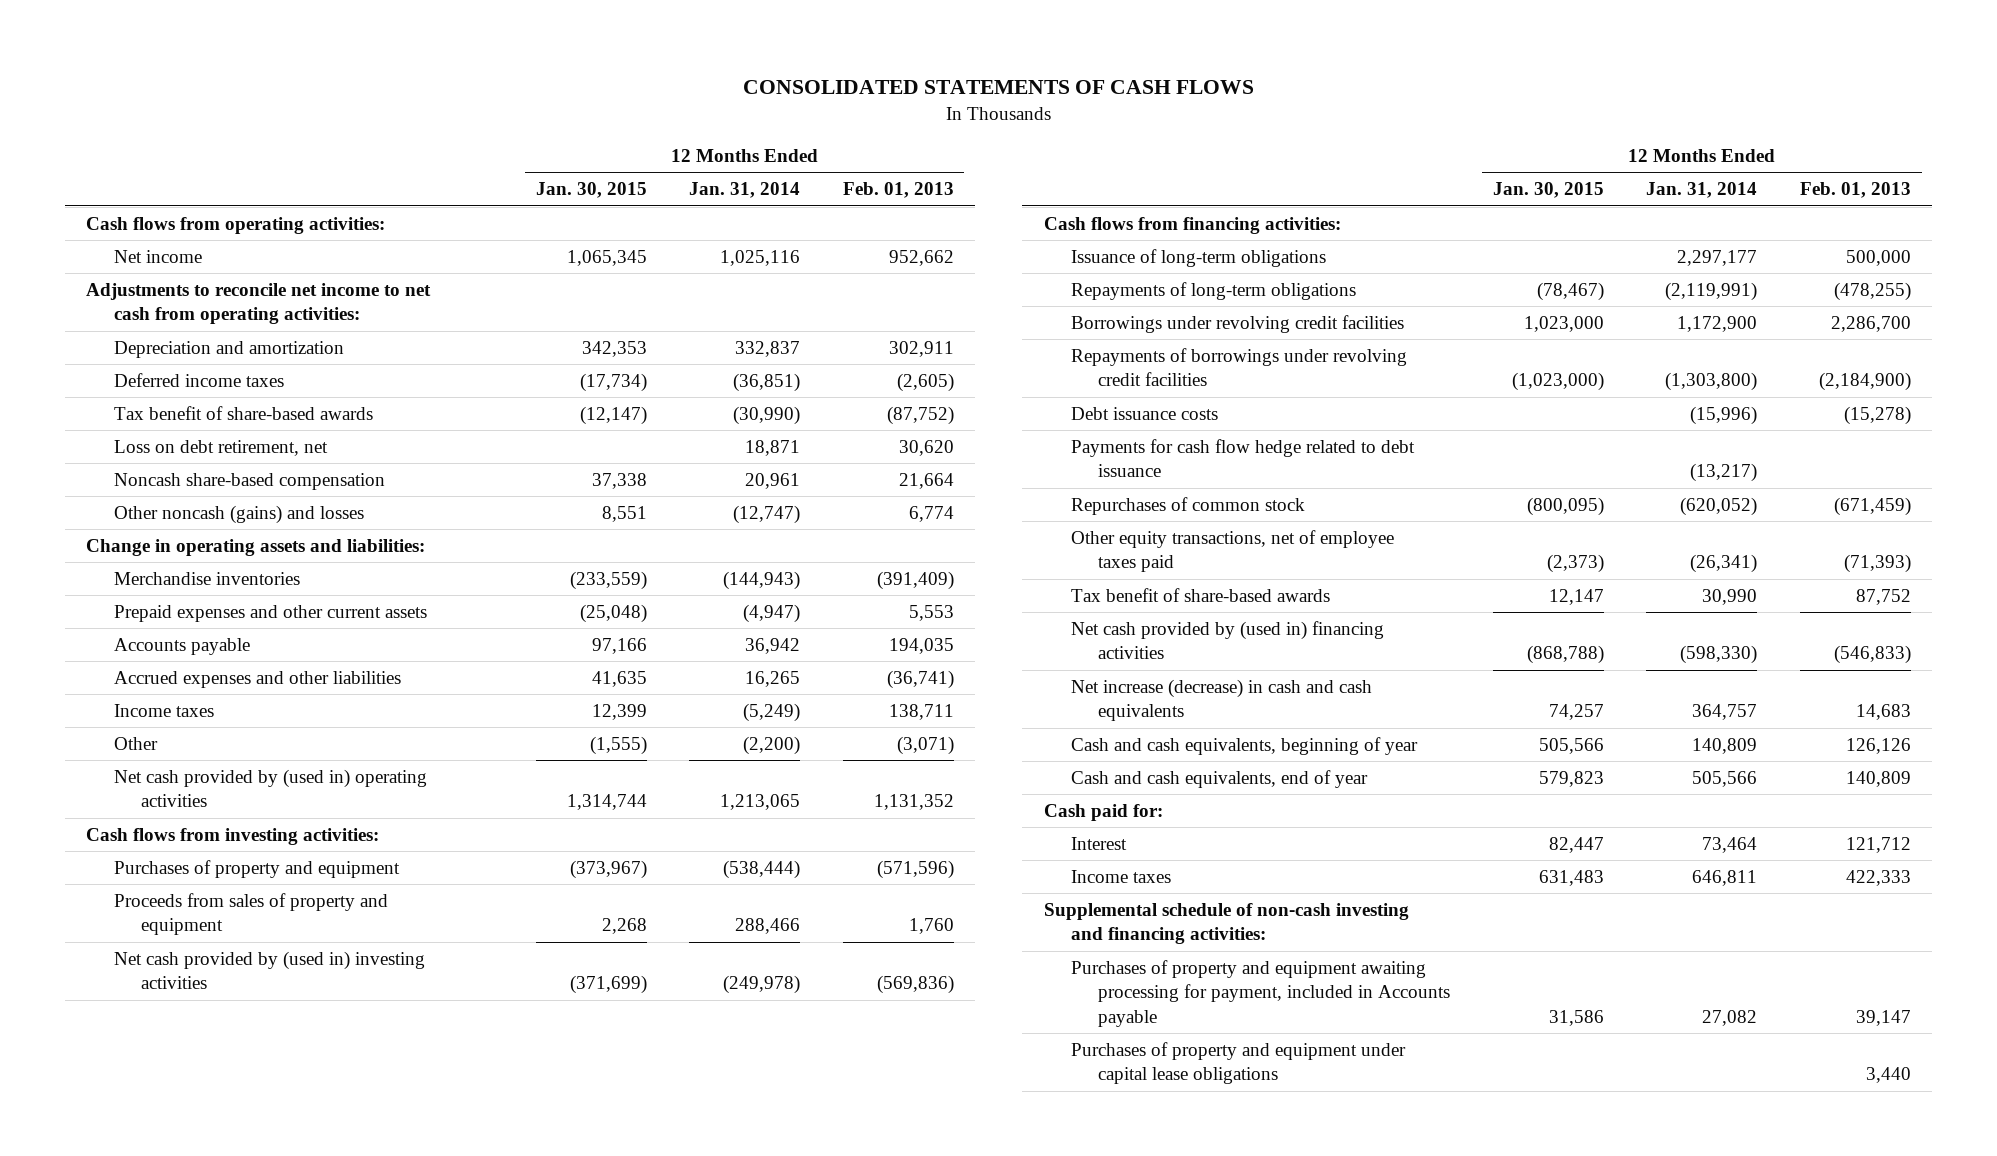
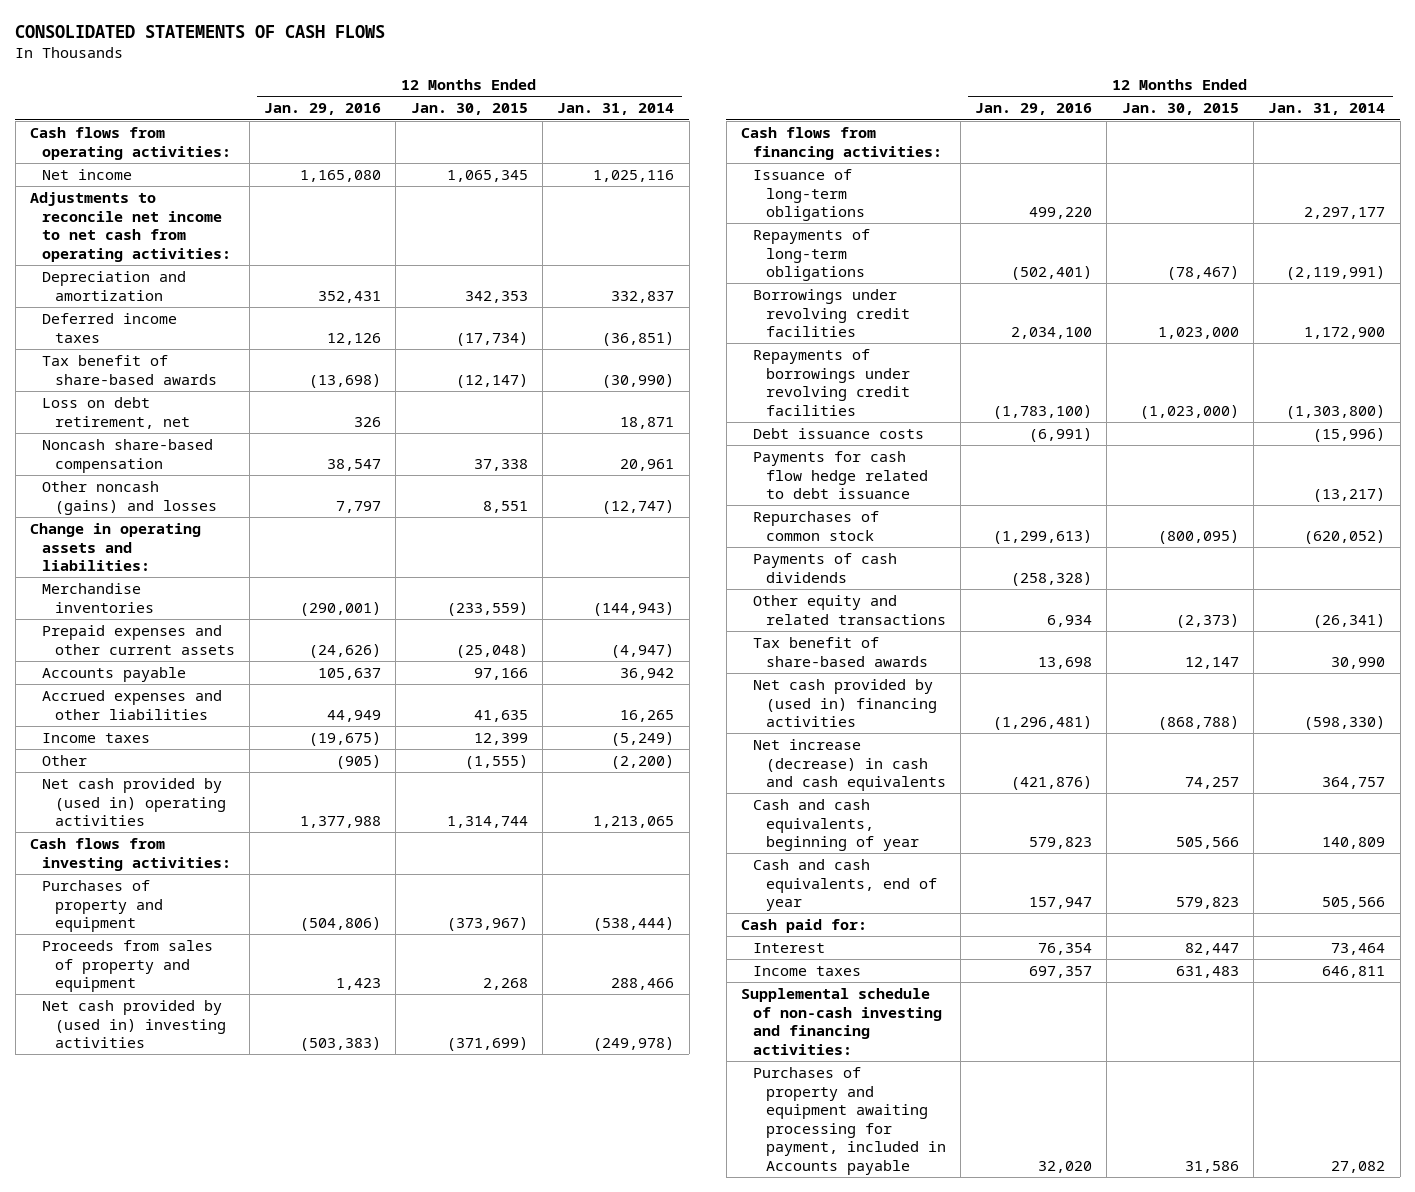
- | 12 Months Ended Jan. 30, 2015 | 12 Months Ended Jan. 31, 2014 | 12 Months Ended Feb. 01, 2013
+ | 12 Months Ended Jan. 29, 2016 | 12 Months Ended Jan. 30, 2015 | 12 Months Ended Jan. 31, 2014
- Other equity transactions, net of employee taxes paid | (2,373) | (26,341) | (71,393)
+ Payments of cash dividends | (258,328) | |
+ Other equity and related transactions | 6,934 | (2,373) | (26,341)
- Purchases of property and equipment under capital lease obligations | | | 3,440

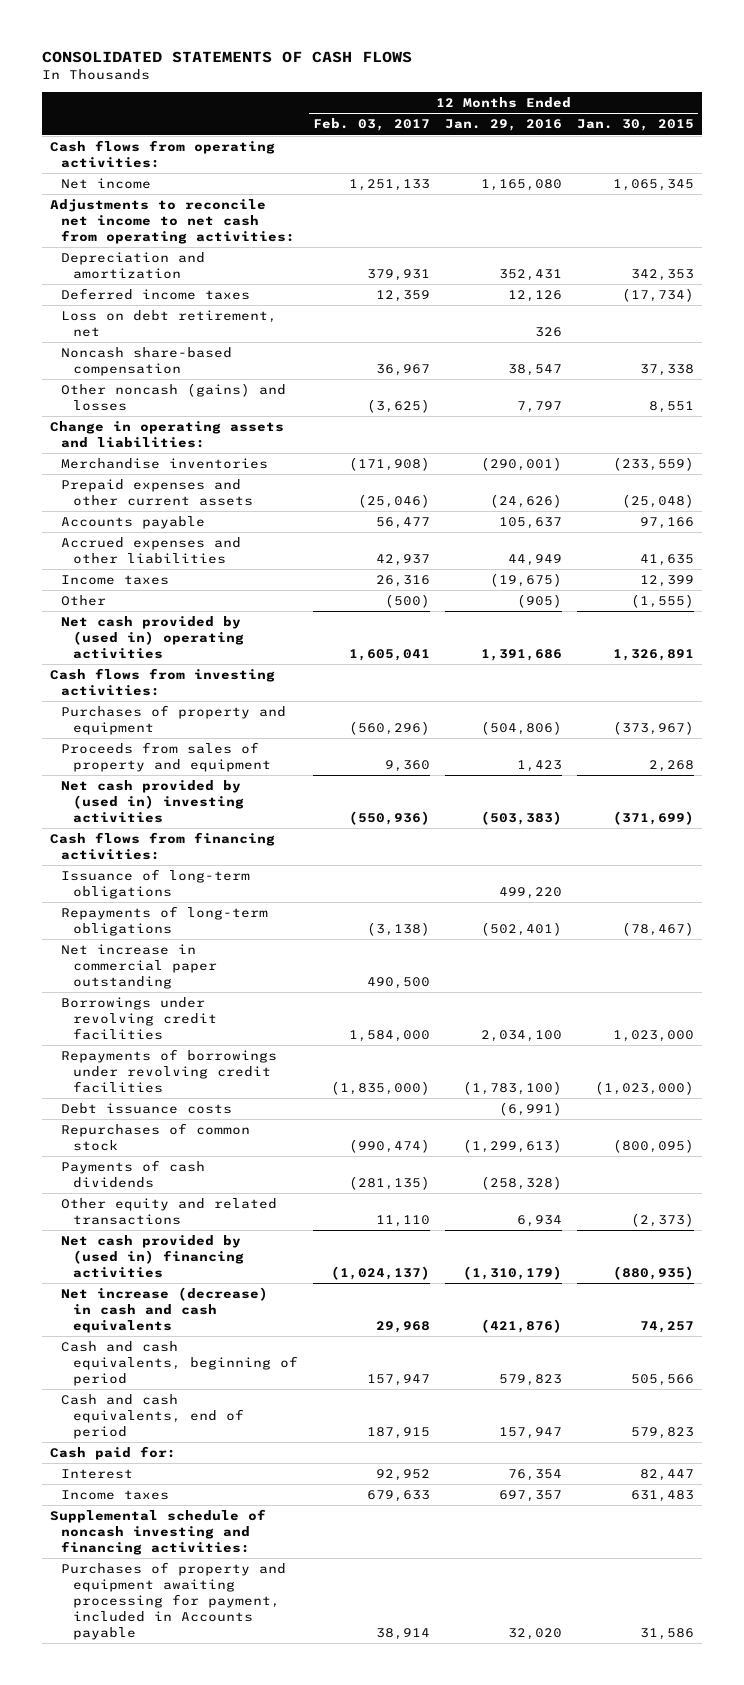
- | 12 Months Ended Jan. 29, 2016 | 12 Months Ended Jan. 30, 2015 | 12 Months Ended Jan. 31, 2014
+ | 12 Months Ended Feb. 03, 2017 | 12 Months Ended Jan. 29, 2016 | 12 Months Ended Jan. 30, 2015
- Tax benefit of share-based awards | (13,698) | (12,147) | (30,990)
- Net cash provided by (used in) operating activities | 1,377,988 | 1,314,744 | 1,213,065
+ Net cash provided by (used in) operating activities | 1,605,041 | 1,391,686 | 1,326,891
+ Net increase in commercial paper outstanding | 490,500 | |
- Payments for cash flow hedge related to debt issuance | | | (13,217)
- Tax benefit of share-based awards | 13,698 | 12,147 | 30,990
- Net cash provided by (used in) financing activities | (1,296,481) | (868,788) | (598,330)
+ Net cash provided by (used in) financing activities | (1,024,137) | (1,310,179) | (880,935)
- Cash and cash equivalents, beginning of year | 579,823 | 505,566 | 140,809
- Cash and cash equivalents, end of year | 157,947 | 579,823 | 505,566
+ Cash and cash equivalents, beginning of period | 157,947 | 579,823 | 505,566
+ Cash and cash equivalents, end of period | 187,915 | 157,947 | 579,823
- Supplemental schedule of non-cash investing and financing activities:
+ Supplemental schedule of noncash investing and financing activities:

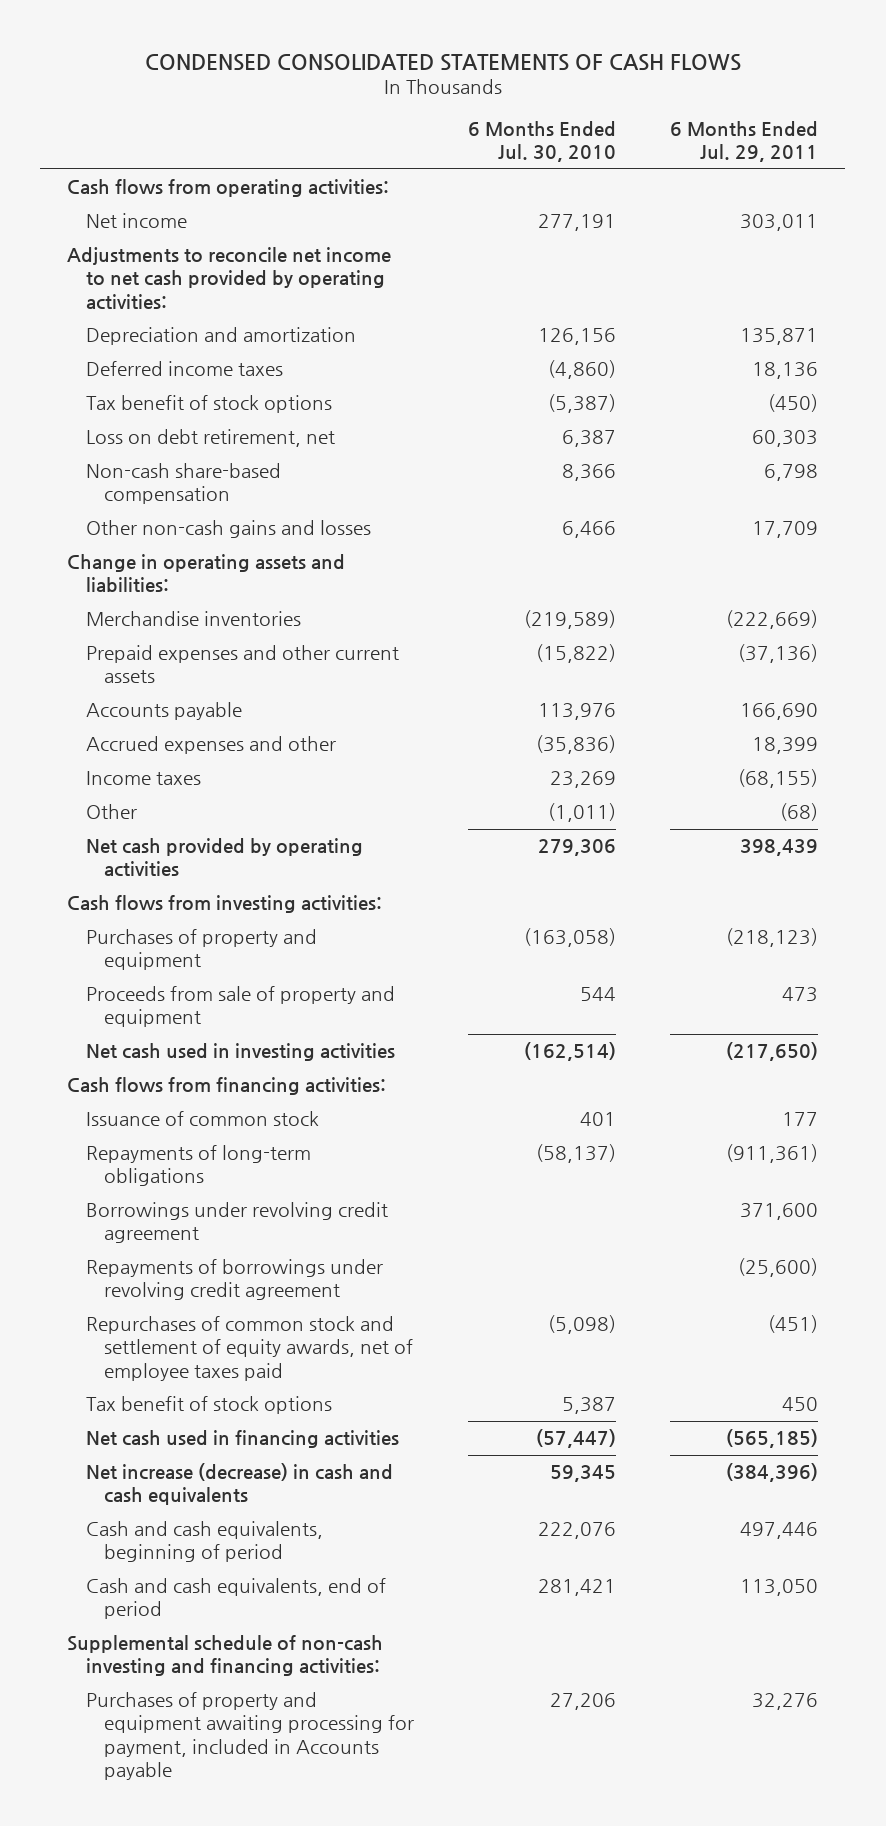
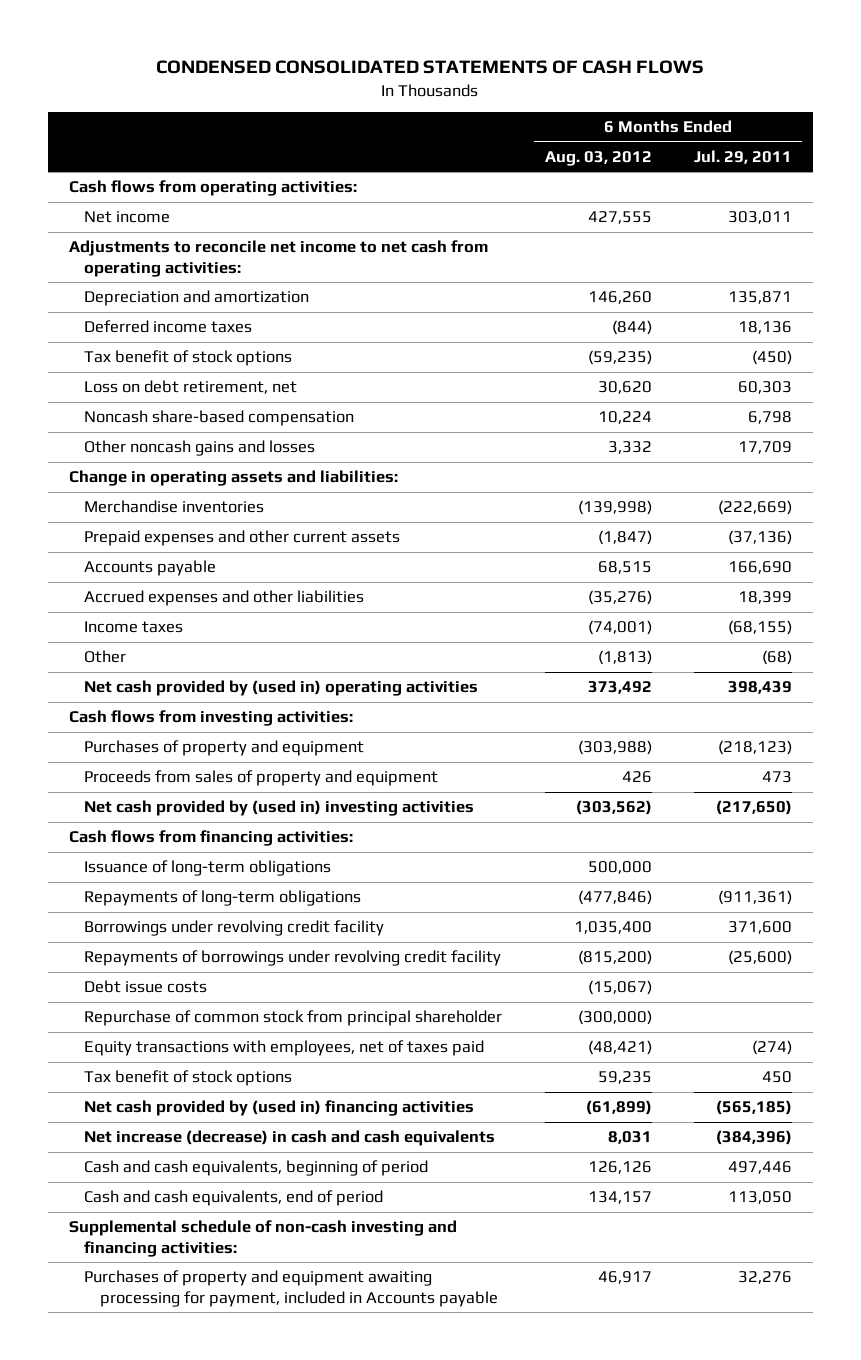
- | 6 Months Ended Jul. 30, 2010 | 6 Months Ended Jul. 29, 2011
+ | 6 Months Ended Aug. 03, 2012 | 6 Months Ended Jul. 29, 2011
- Adjustments to reconcile net income to net cash provided by operating activities:
+ Adjustments to reconcile net income to net cash from operating activities:
- Non-cash share-based compensation | 8,366 | 6,798
- Other non-cash gains and losses | 6,466 | 17,709
+ Noncash share-based compensation | 10,224 | 6,798
+ Other noncash gains and losses | 3,332 | 17,709
- Accrued expenses and other | (35,836) | 18,399
+ Accrued expenses and other liabilities | (35,276) | 18,399
- Net cash provided by operating activities | 279,306 | 398,439
+ Net cash provided by (used in) operating activities | 373,492 | 398,439
- Proceeds from sale of property and equipment | 544 | 473
- Net cash used in investing activities | (162,514) | (217,650)
+ Proceeds from sales of property and equipment | 426 | 473
+ Net cash provided by (used in) investing activities | (303,562) | (217,650)
- Issuance of common stock | 401 | 177
+ Issuance of long-term obligations | 500,000 |
- Borrowings under revolving credit agreement | | 371,600
- Repayments of borrowings under revolving credit agreement | | (25,600)
- Repurchases of common stock and settlement of equity awards, net of employee taxes paid | (5,098) | (451)
+ Borrowings under revolving credit facility | 1,035,400 | 371,600
+ Repayments of borrowings under revolving credit facility | (815,200) | (25,600)
+ Debt issue costs | (15,067) |
+ Repurchase of common stock from principal shareholder | (300,000) |
+ Equity transactions with employees, net of taxes paid | (48,421) | (274)
- Net cash used in financing activities | (57,447) | (565,185)
+ Net cash provided by (used in) financing activities | (61,899) | (565,185)

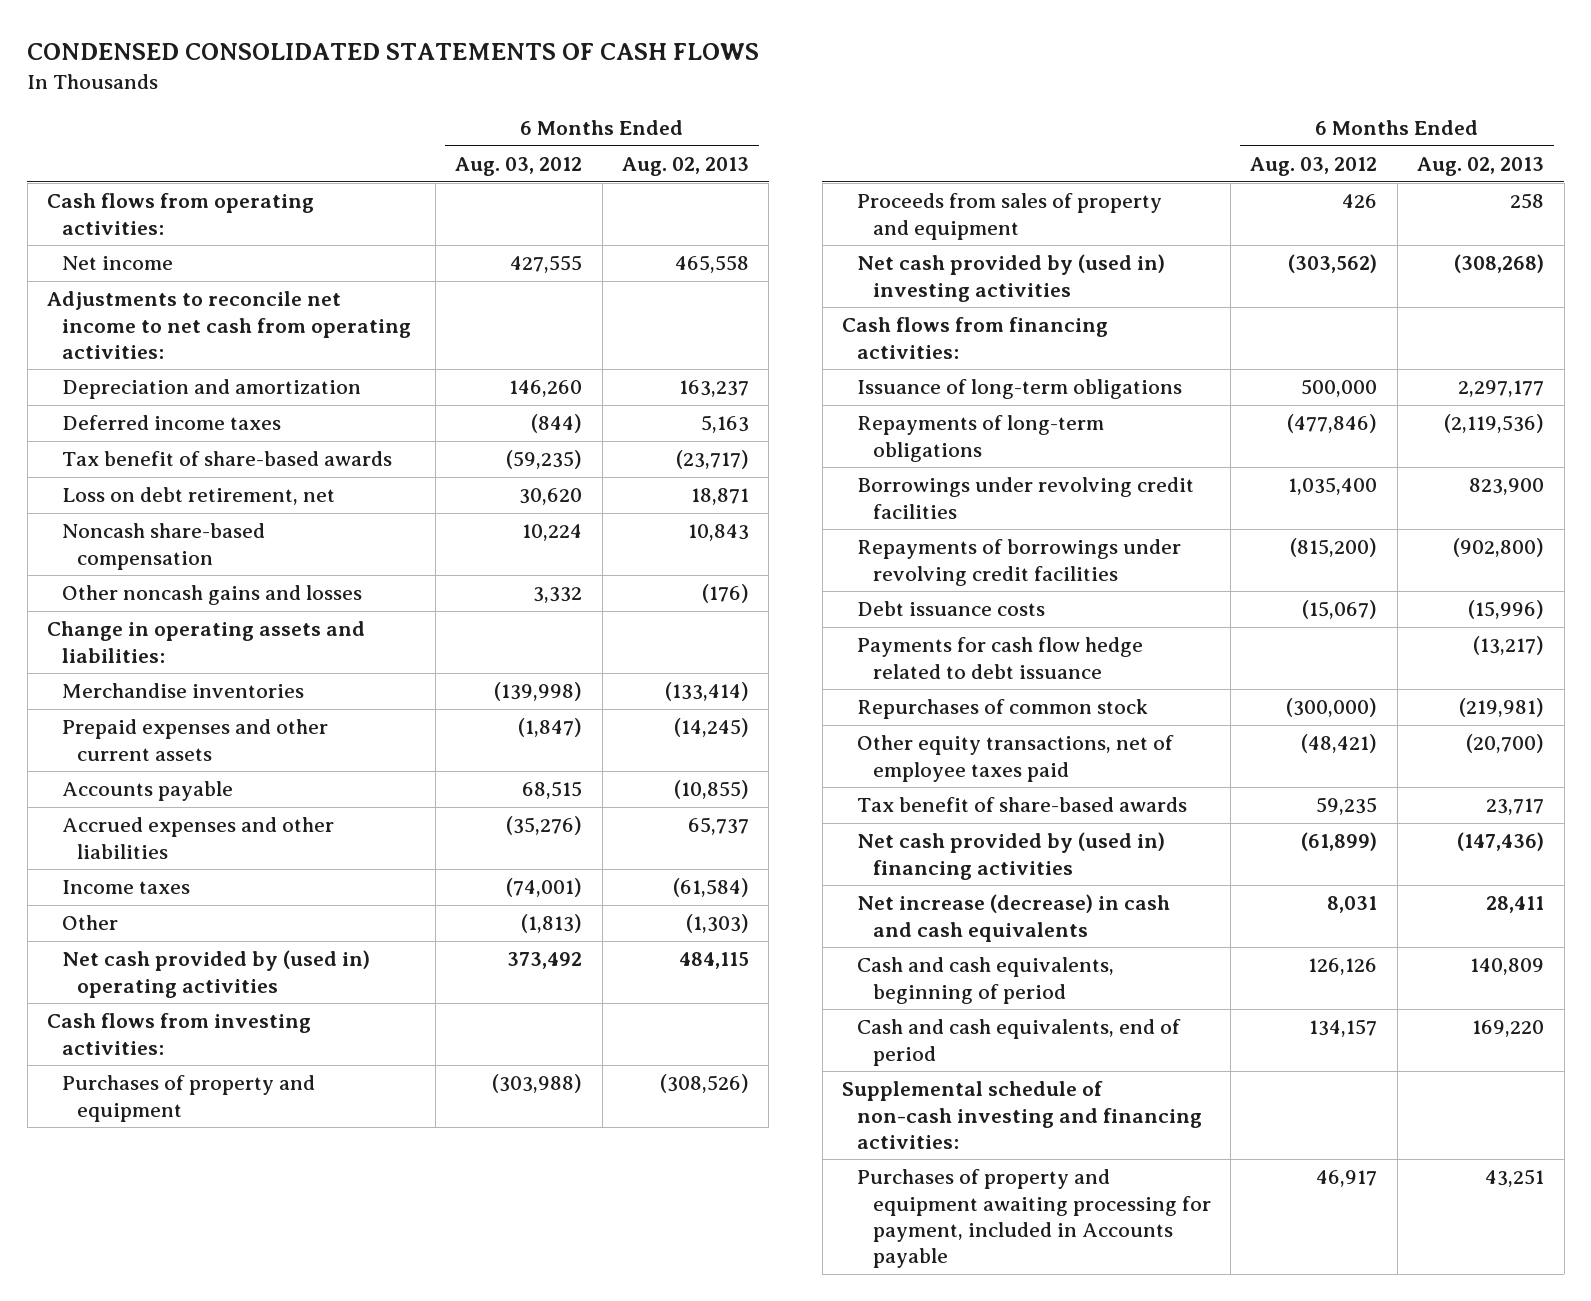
- | 6 Months Ended Aug. 03, 2012 | 6 Months Ended Jul. 29, 2011
+ | 6 Months Ended Aug. 03, 2012 | 6 Months Ended Aug. 02, 2013
- Tax benefit of stock options | (59,235) | (450)
+ Tax benefit of share-based awards | (59,235) | (23,717)
- Borrowings under revolving credit facility | 1,035,400 | 371,600
- Repayments of borrowings under revolving credit facility | (815,200) | (25,600)
- Debt issue costs | (15,067) |
- Repurchase of common stock from principal shareholder | (300,000) |
- Equity transactions with employees, net of taxes paid | (48,421) | (274)
- Tax benefit of stock options | 59,235 | 450
+ Borrowings under revolving credit facilities | 1,035,400 | 823,900
+ Repayments of borrowings under revolving credit facilities | (815,200) | (902,800)
+ Debt issuance costs | (15,067) | (15,996)
+ Payments for cash flow hedge related to debt issuance | | (13,217)
+ Repurchases of common stock | (300,000) | (219,981)
+ Other equity transactions, net of employee taxes paid | (48,421) | (20,700)
+ Tax benefit of share-based awards | 59,235 | 23,717

